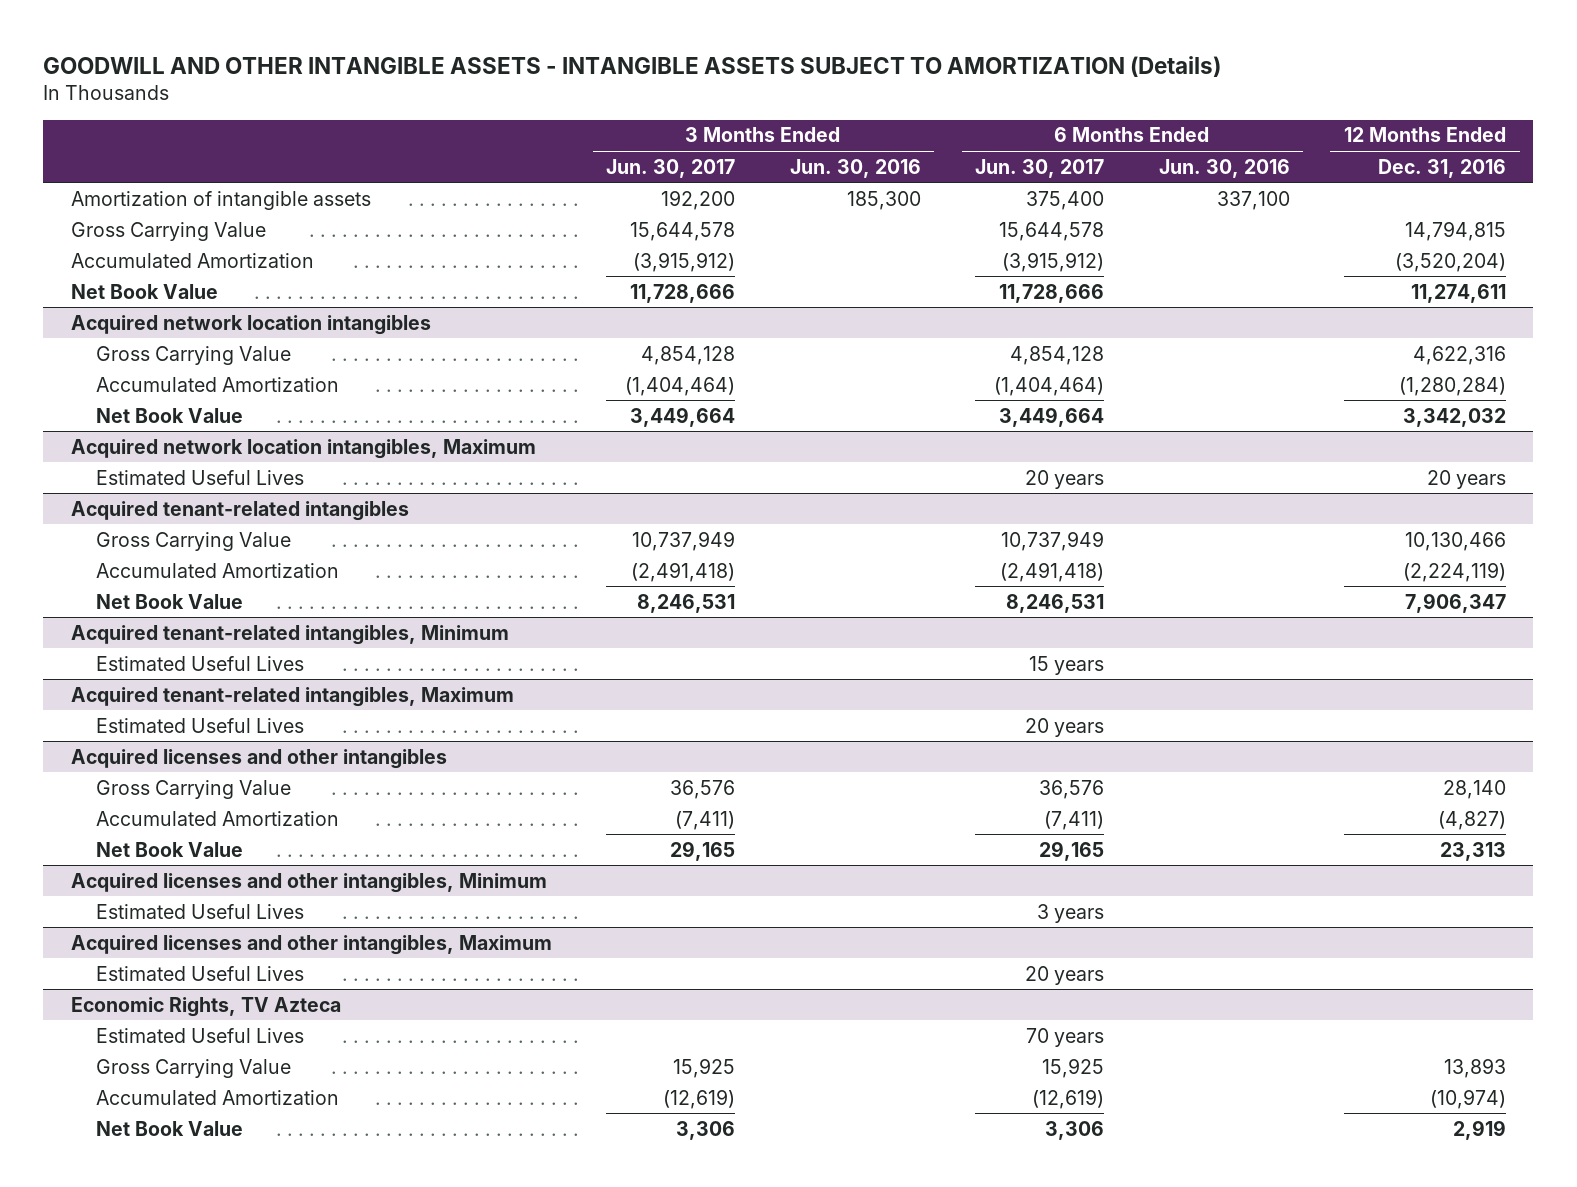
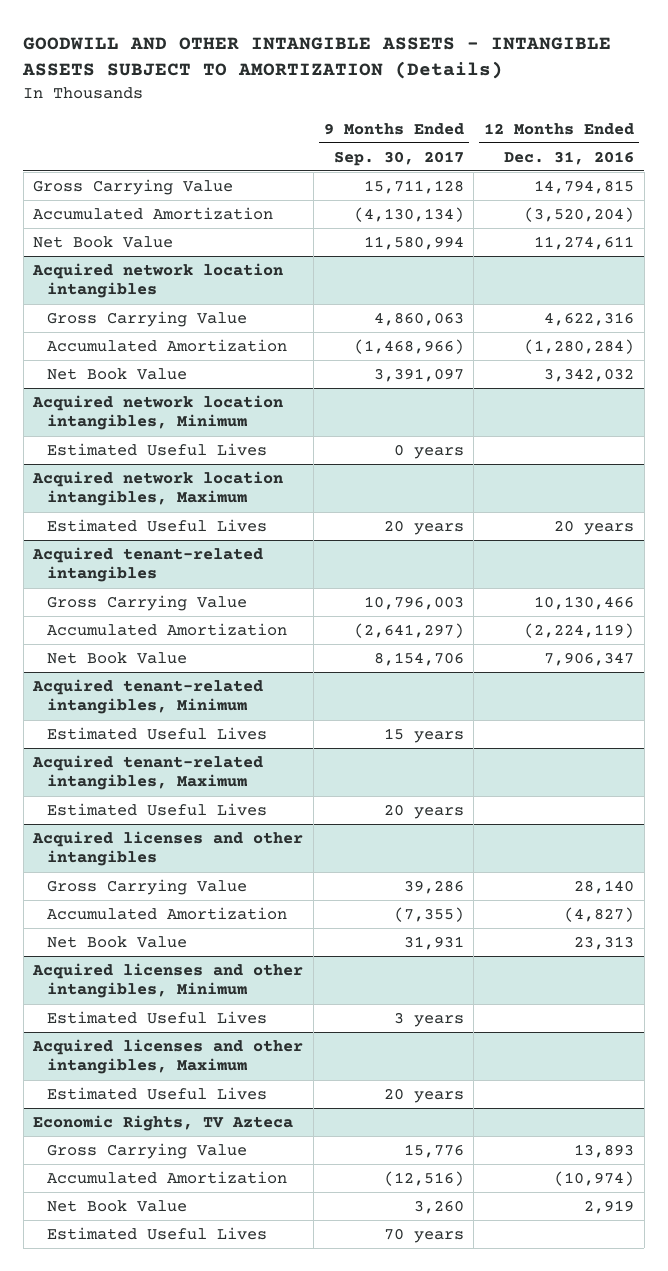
- | 3 Months Ended Jun. 30, 2017 | 3 Months Ended Jun. 30, 2016 | 6 Months Ended Jun. 30, 2017 | 6 Months Ended Jun. 30, 2016 | 12 Months Ended Dec. 31, 2016
+ | 9 Months Ended Sep. 30, 2017 | 12 Months Ended Dec. 31, 2016
- Amortization of intangible assets | 192,200 | 185,300 | 375,400 | 337,100 |
+ Acquired network location intangibles, Minimum
+ Estimated Useful Lives | 0 years |
@ Economic Rights, TV Azteca
moved down: Estimated Useful Lives | 70 years |

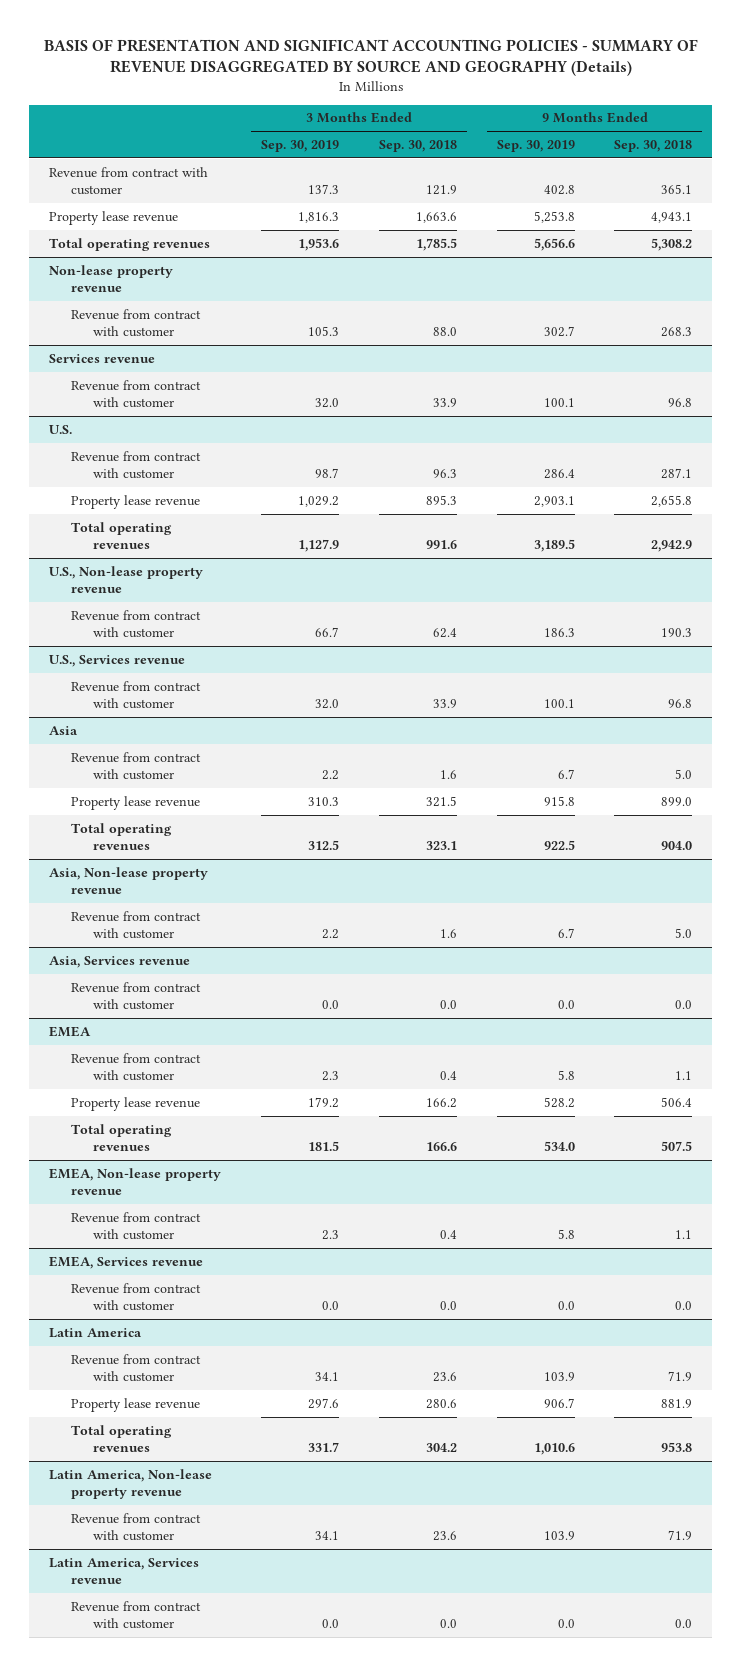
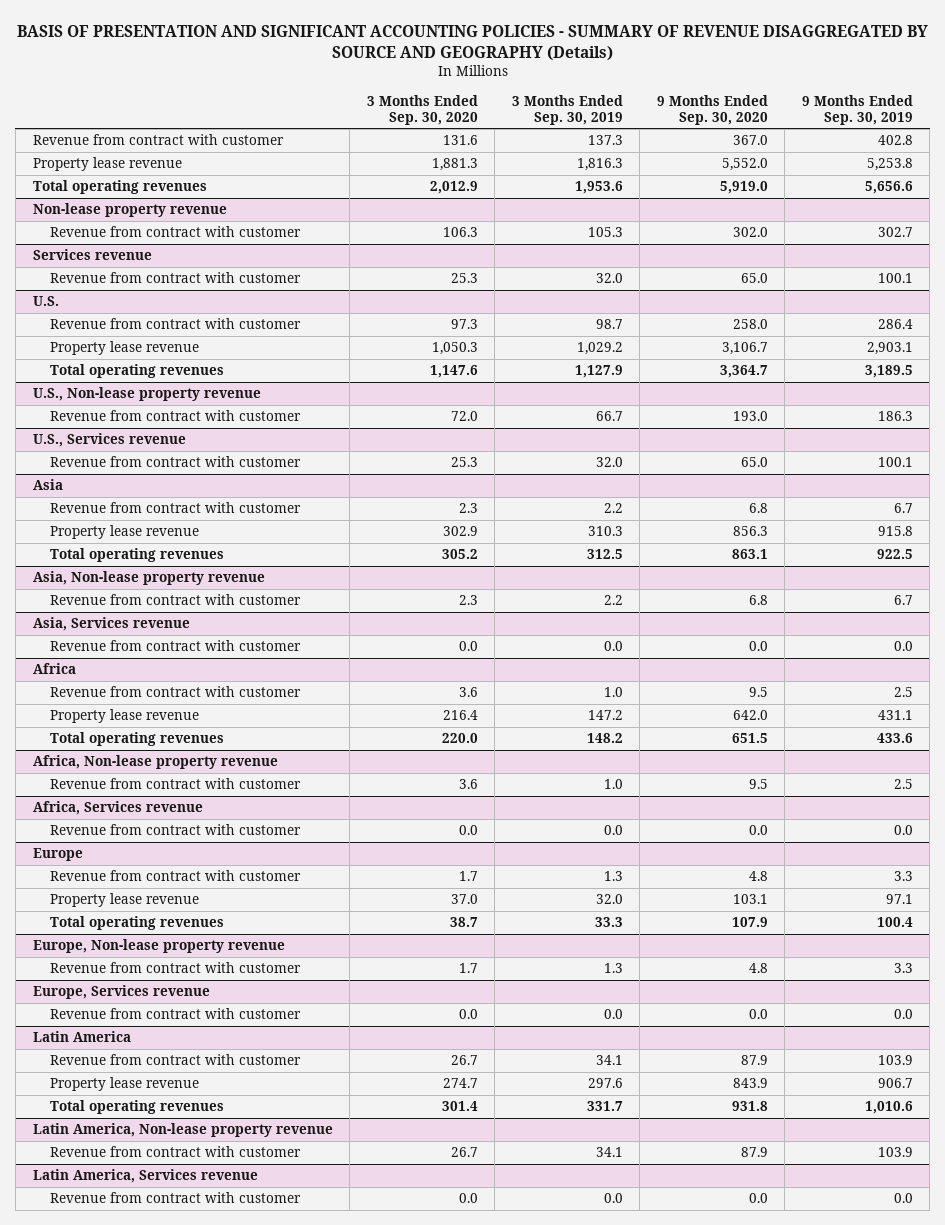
- | 3 Months Ended Sep. 30, 2019 | 3 Months Ended Sep. 30, 2018 | 9 Months Ended Sep. 30, 2019 | 9 Months Ended Sep. 30, 2018
+ | 3 Months Ended Sep. 30, 2020 | 3 Months Ended Sep. 30, 2019 | 9 Months Ended Sep. 30, 2020 | 9 Months Ended Sep. 30, 2019
- EMEA
- Revenue from contract with customer | 2.3 | 0.4 | 5.8 | 1.1
- Property lease revenue | 179.2 | 166.2 | 528.2 | 506.4
- Total operating revenues | 181.5 | 166.6 | 534.0 | 507.5
- EMEA, Non-lease property revenue
- Revenue from contract with customer | 2.3 | 0.4 | 5.8 | 1.1
- EMEA, Services revenue
+ Africa
+ Revenue from contract with customer | 3.6 | 1.0 | 9.5 | 2.5
+ Property lease revenue | 216.4 | 147.2 | 642.0 | 431.1
+ Total operating revenues | 220.0 | 148.2 | 651.5 | 433.6
+ Africa, Non-lease property revenue
+ Revenue from contract with customer | 3.6 | 1.0 | 9.5 | 2.5
+ Africa, Services revenue
+ Europe
+ Revenue from contract with customer | 1.7 | 1.3 | 4.8 | 3.3
+ Property lease revenue | 37.0 | 32.0 | 103.1 | 97.1
+ Total operating revenues | 38.7 | 33.3 | 107.9 | 100.4
+ Europe, Non-lease property revenue
+ Revenue from contract with customer | 1.7 | 1.3 | 4.8 | 3.3
+ Europe, Services revenue
+ Revenue from contract with customer | 0.0 | 0.0 | 0.0 | 0.0

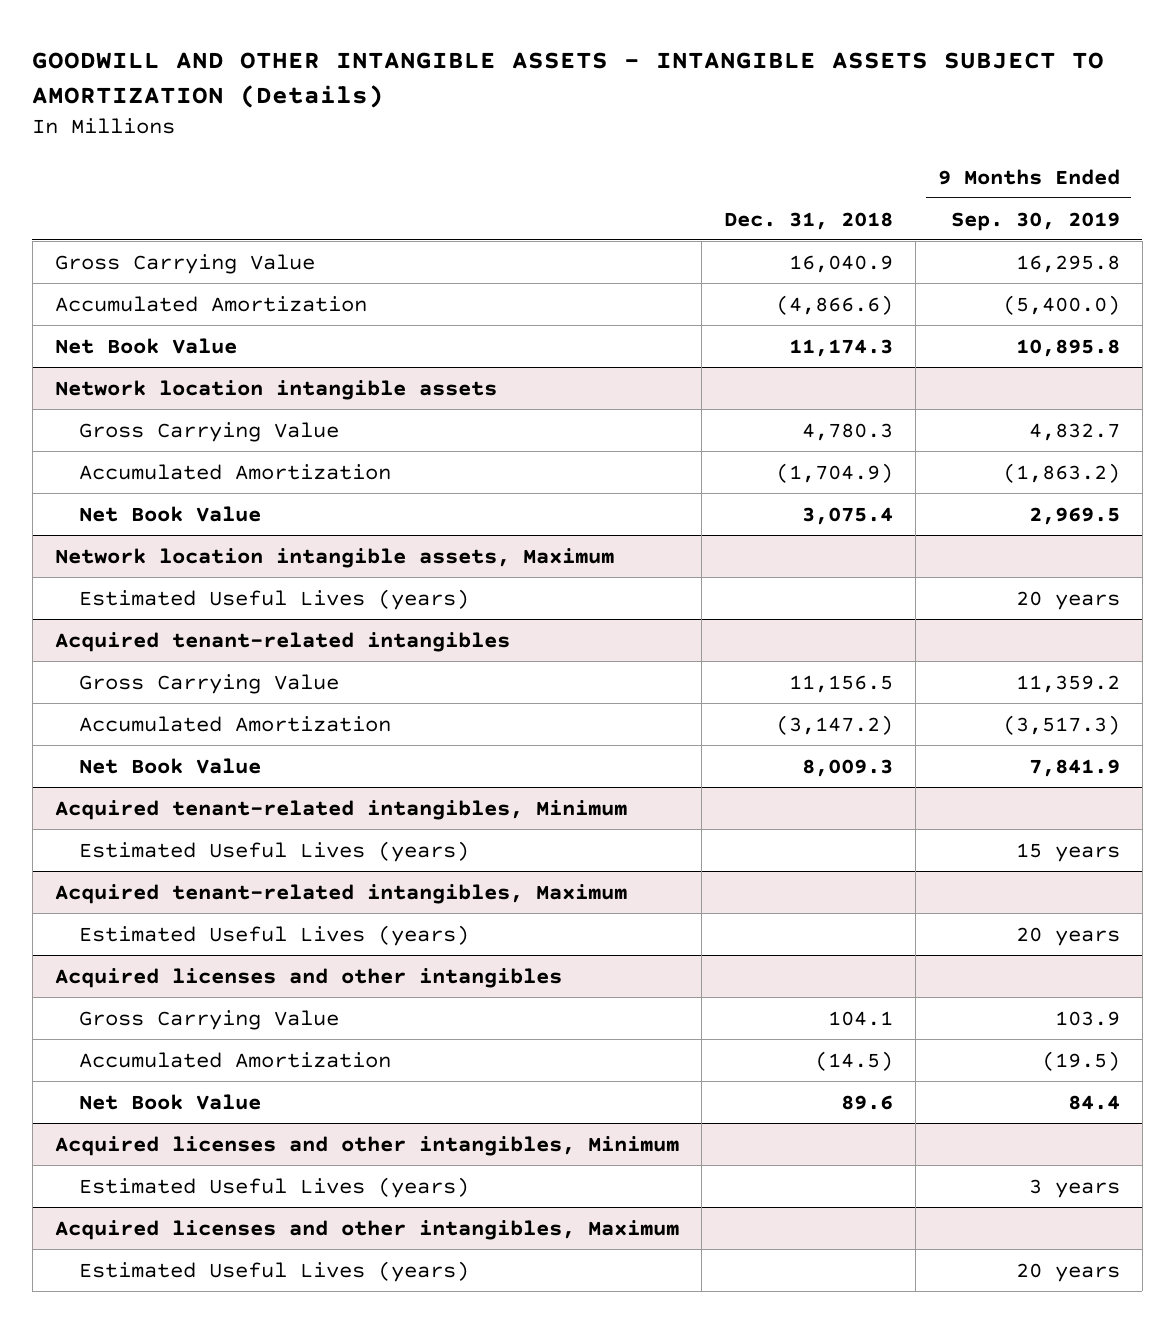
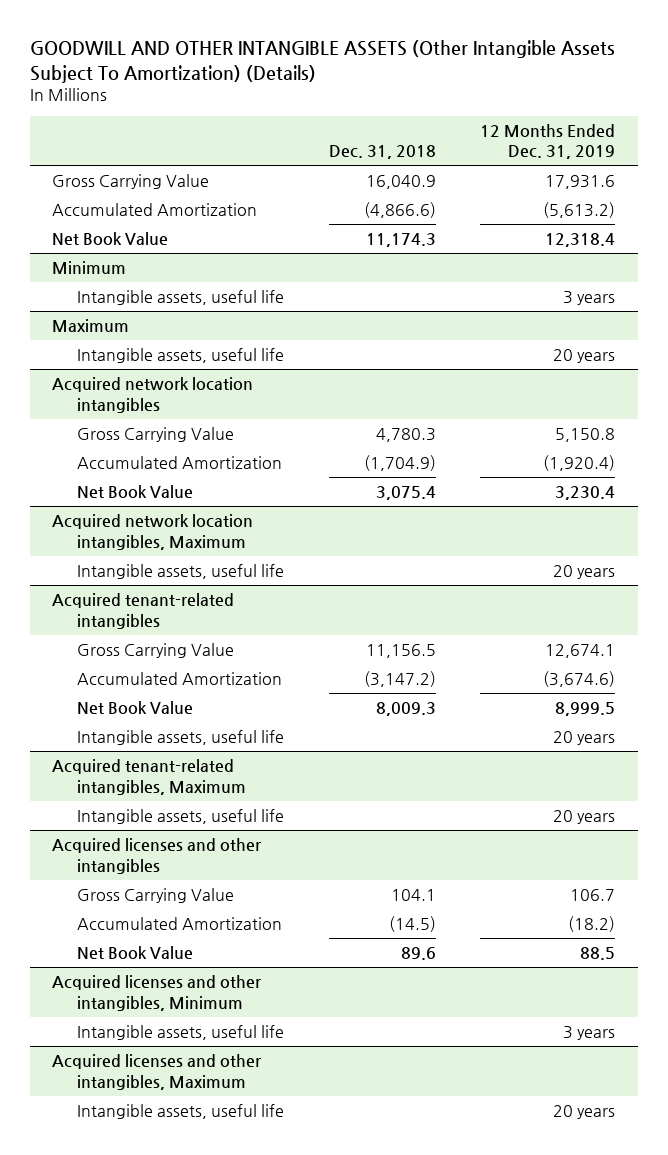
- GOODWILL AND OTHER INTANGIBLE ASSETS - INTANGIBLE ASSETS SUBJECT TO AMORTIZATION (Details)
+ GOODWILL AND OTHER INTANGIBLE ASSETS (Other Intangible Assets Subject To Amortization) (Details)
- | Dec. 31, 2018 | 9 Months Ended Sep. 30, 2019
+ | Dec. 31, 2018 | 12 Months Ended Dec. 31, 2019
- Network location intangible assets
+ Minimum
+ Intangible assets, useful life | | 3 years
+ Maximum
+ Intangible assets, useful life | | 20 years
+ Acquired network location intangibles
- Network location intangible assets, Maximum
- Estimated Useful Lives (years) | | 20 years
+ Acquired network location intangibles, Maximum
+ Intangible assets, useful life | | 20 years
- Acquired tenant-related intangibles, Minimum
- Estimated Useful Lives (years) | | 15 years
@ Acquired tenant-related intangibles
+ Intangible assets, useful life | | 20 years
@ Acquired tenant-related intangibles, Maximum
- Estimated Useful Lives (years) | | 20 years
+ Intangible assets, useful life | | 20 years
@ Acquired licenses and other intangibles, Minimum
- Estimated Useful Lives (years) | | 3 years
+ Intangible assets, useful life | | 3 years
@ Acquired licenses and other intangibles, Maximum
- Estimated Useful Lives (years) | | 20 years
+ Intangible assets, useful life | | 20 years

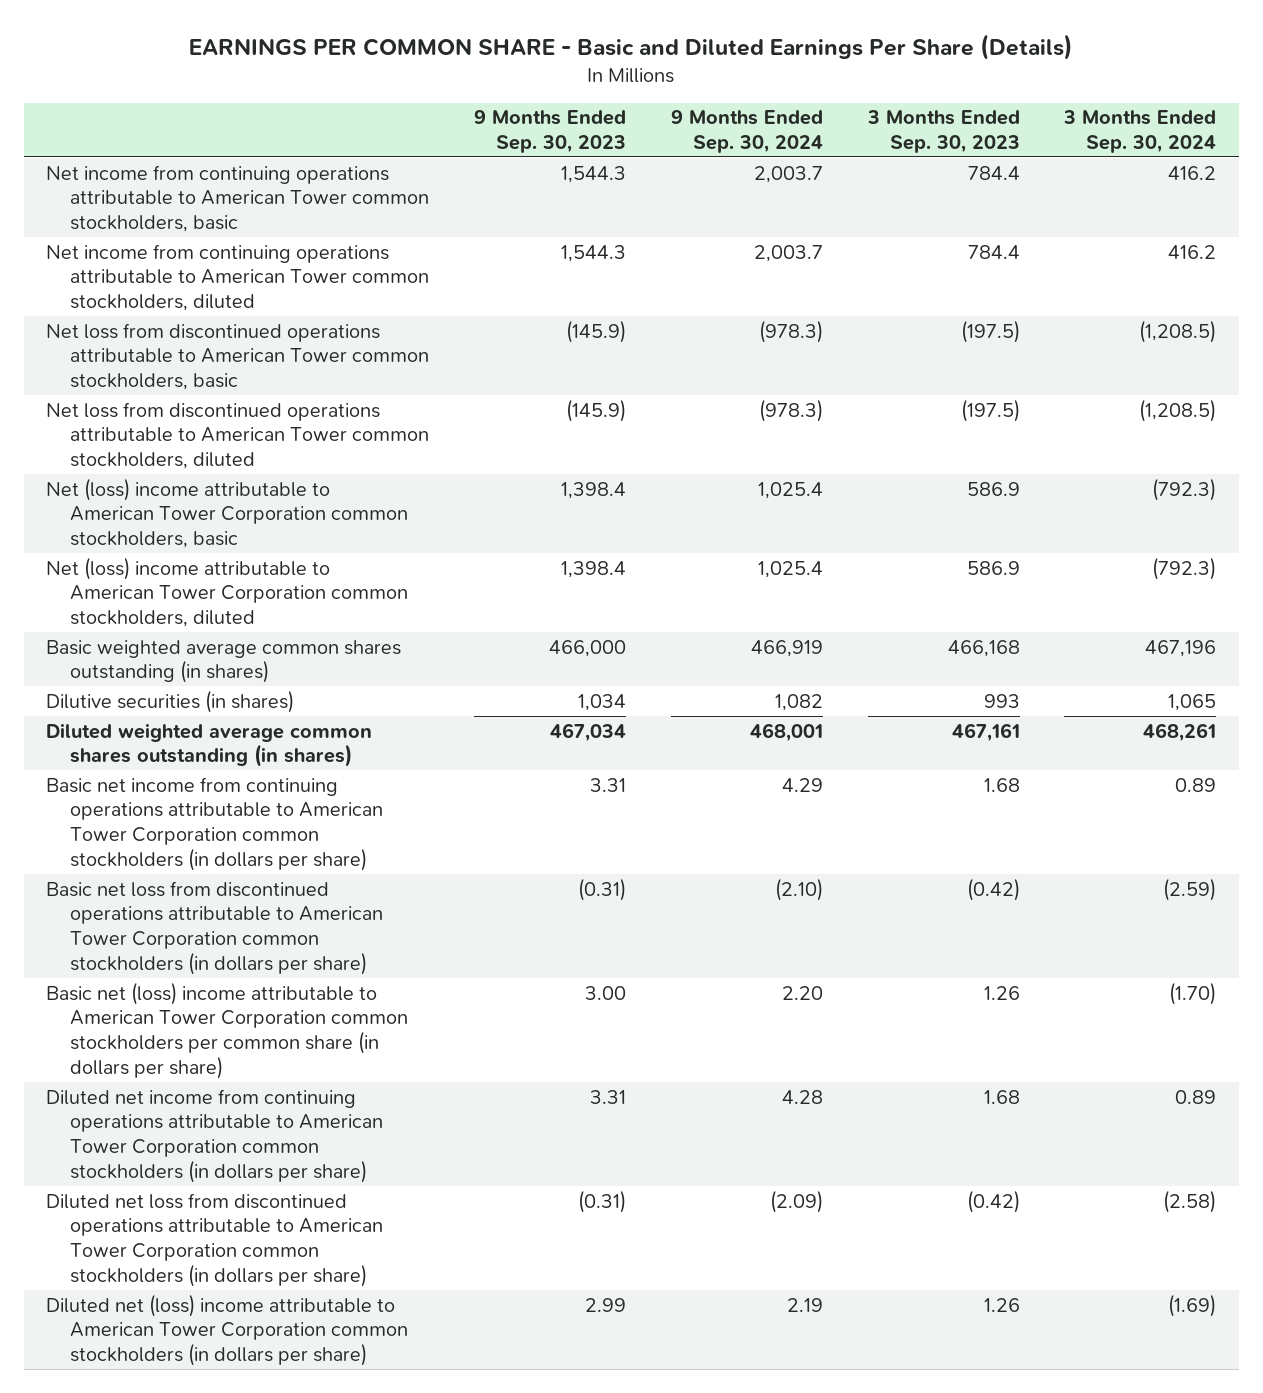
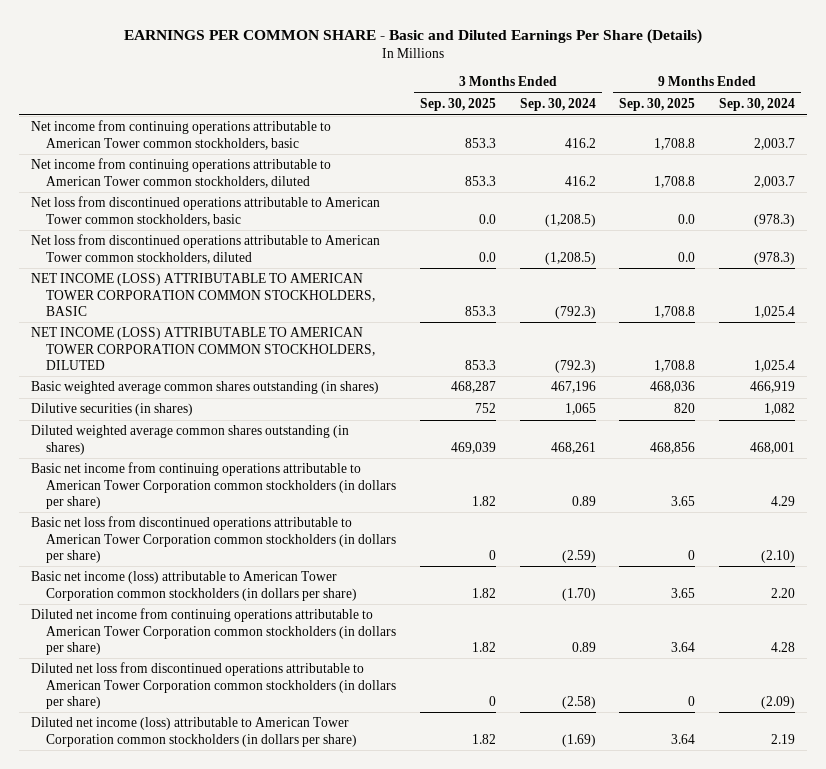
- | 9 Months Ended Sep. 30, 2023 | 9 Months Ended Sep. 30, 2024 | 3 Months Ended Sep. 30, 2023 | 3 Months Ended Sep. 30, 2024
+ | 3 Months Ended Sep. 30, 2025 | 3 Months Ended Sep. 30, 2024 | 9 Months Ended Sep. 30, 2025 | 9 Months Ended Sep. 30, 2024
- Net (loss) income attributable to American Tower Corporation common stockholders, basic | 1,398.4 | 1,025.4 | 586.9 | (792.3)
- Net (loss) income attributable to American Tower Corporation common stockholders, diluted | 1,398.4 | 1,025.4 | 586.9 | (792.3)
+ NET INCOME (LOSS) ATTRIBUTABLE TO AMERICAN TOWER CORPORATION COMMON STOCKHOLDERS, BASIC | 853.3 | (792.3) | 1,708.8 | 1,025.4
+ NET INCOME (LOSS) ATTRIBUTABLE TO AMERICAN TOWER CORPORATION COMMON STOCKHOLDERS, DILUTED | 853.3 | (792.3) | 1,708.8 | 1,025.4
- Basic net (loss) income attributable to American Tower Corporation common stockholders per common share (in dollars per share) | 3.00 | 2.20 | 1.26 | (1.70)
+ Basic net income (loss) attributable to American Tower Corporation common stockholders (in dollars per share) | 1.82 | (1.70) | 3.65 | 2.20
- Diluted net (loss) income attributable to American Tower Corporation common stockholders (in dollars per share) | 2.99 | 2.19 | 1.26 | (1.69)
+ Diluted net income (loss) attributable to American Tower Corporation common stockholders (in dollars per share) | 1.82 | (1.69) | 3.64 | 2.19

